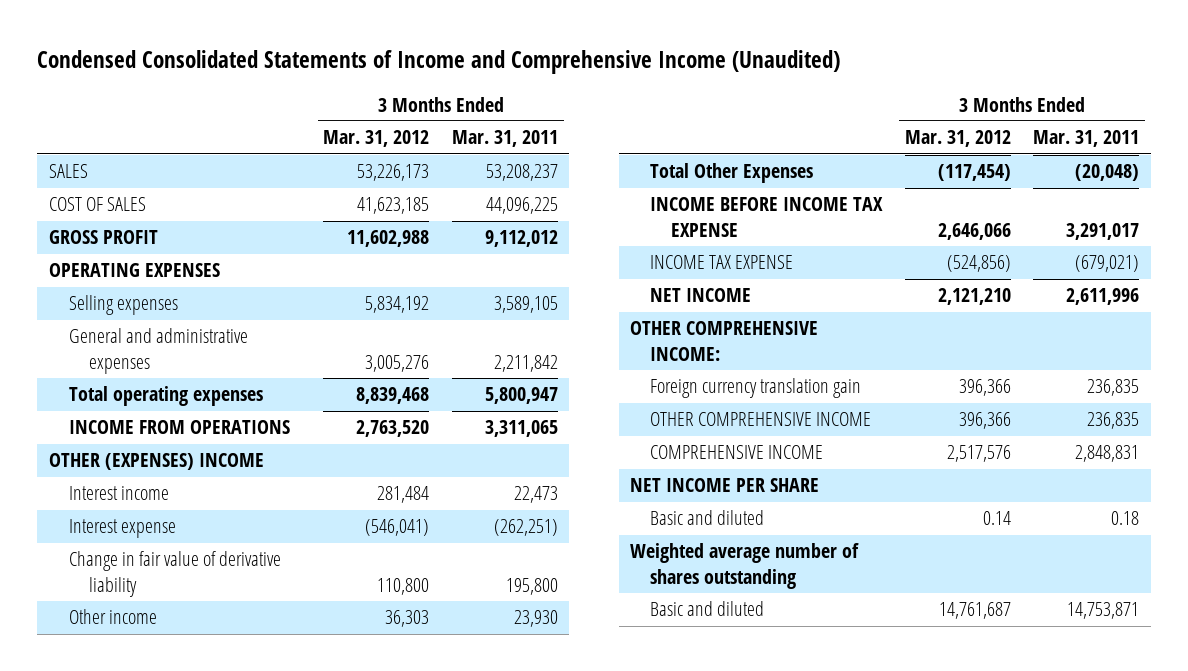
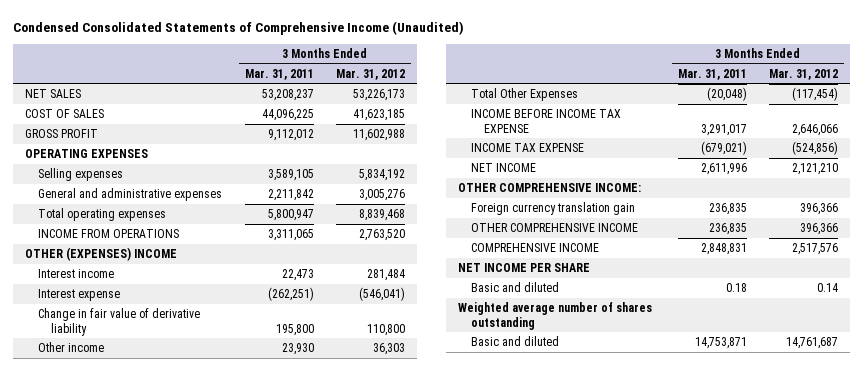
- Condensed Consolidated Statements of Income and Comprehensive Income (Unaudited)
+ Condensed Consolidated Statements of Comprehensive Income (Unaudited)
- | 3 Months Ended Mar. 31, 2012 | 3 Months Ended Mar. 31, 2011
+ | 3 Months Ended Mar. 31, 2011 | 3 Months Ended Mar. 31, 2012
- SALES | 53,226,173 | 53,208,237
+ NET SALES | 53,208,237 | 53,226,173

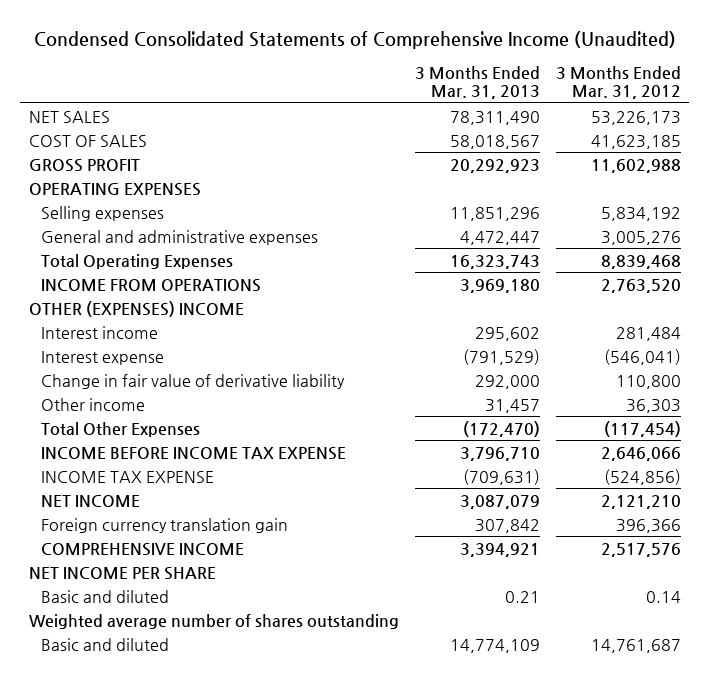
- | 3 Months Ended Mar. 31, 2011 | 3 Months Ended Mar. 31, 2012
+ | 3 Months Ended Mar. 31, 2013 | 3 Months Ended Mar. 31, 2012
- Total operating expenses | 5,800,947 | 8,839,468
+ Total Operating Expenses | 16,323,743 | 8,839,468
- OTHER COMPREHENSIVE INCOME:
- OTHER COMPREHENSIVE INCOME | 236,835 | 396,366

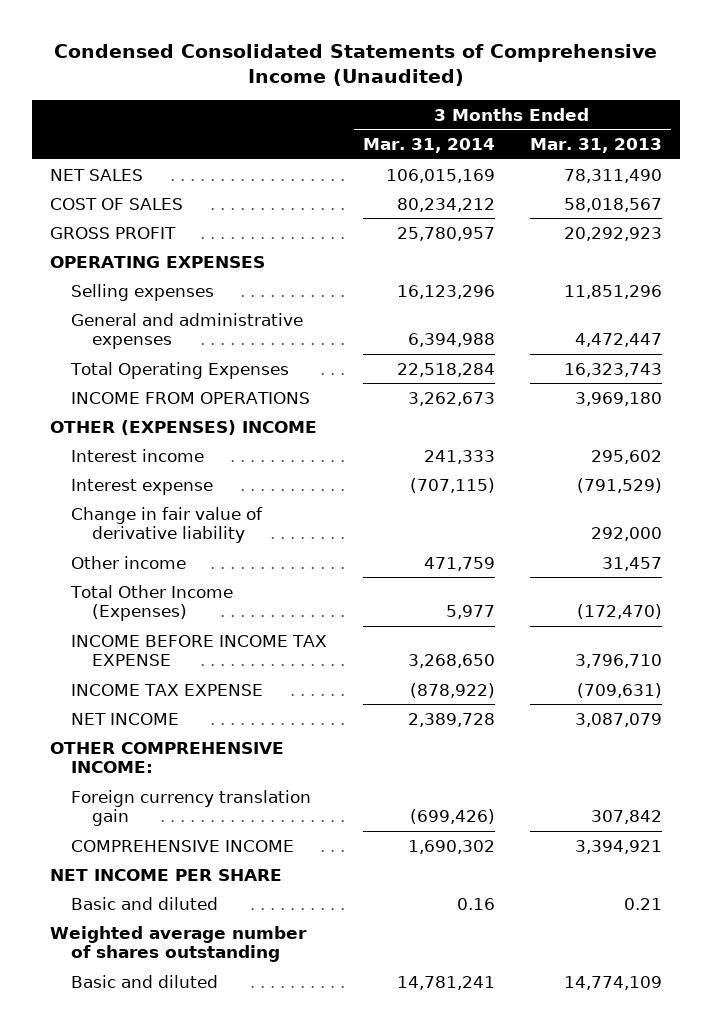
- | 3 Months Ended Mar. 31, 2013 | 3 Months Ended Mar. 31, 2012
+ | 3 Months Ended Mar. 31, 2014 | 3 Months Ended Mar. 31, 2013
- Total Other Expenses | (172,470) | (117,454)
+ Total Other Income (Expenses) | 5,977 | (172,470)
+ OTHER COMPREHENSIVE INCOME:

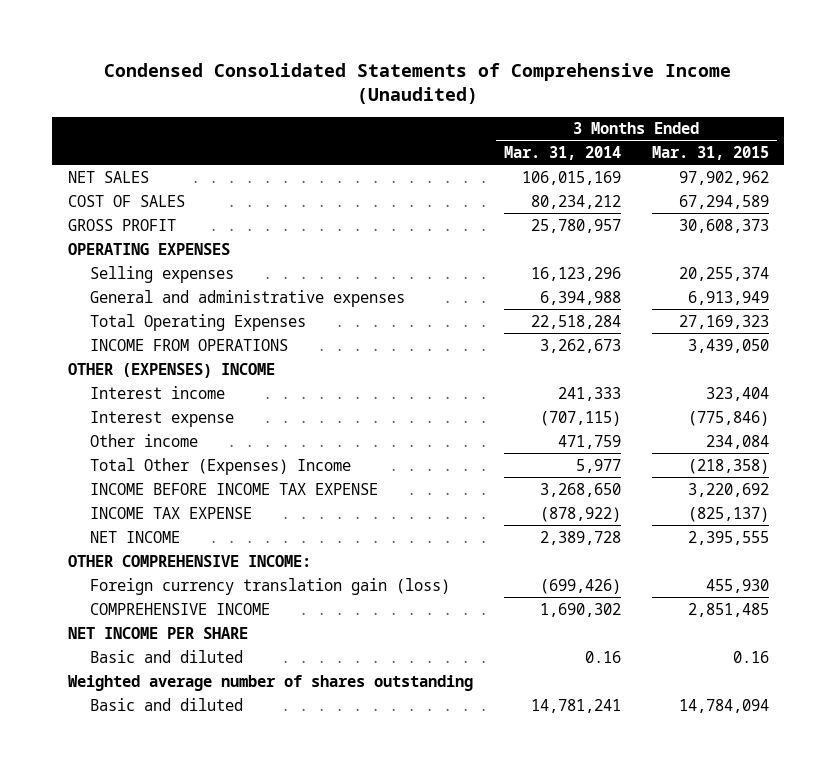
- | 3 Months Ended Mar. 31, 2014 | 3 Months Ended Mar. 31, 2013
+ | 3 Months Ended Mar. 31, 2014 | 3 Months Ended Mar. 31, 2015
- Change in fair value of derivative liability | | 292,000
- Total Other Income (Expenses) | 5,977 | (172,470)
+ Total Other (Expenses) Income | 5,977 | (218,358)
- Foreign currency translation gain | (699,426) | 307,842
+ Foreign currency translation gain (loss) | (699,426) | 455,930

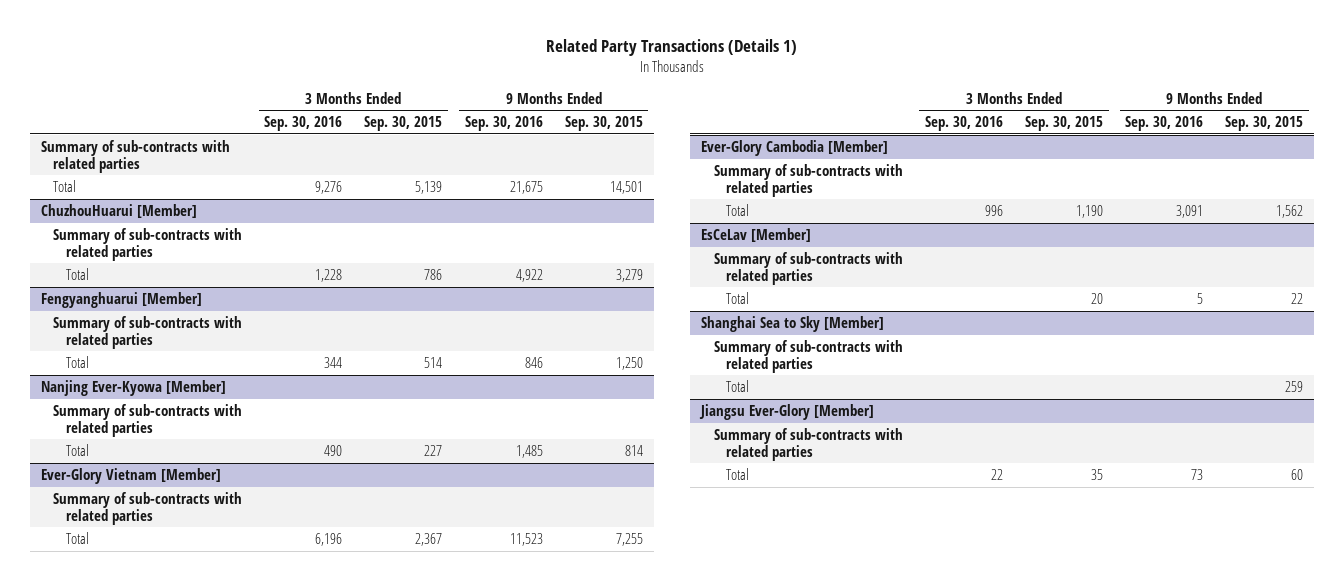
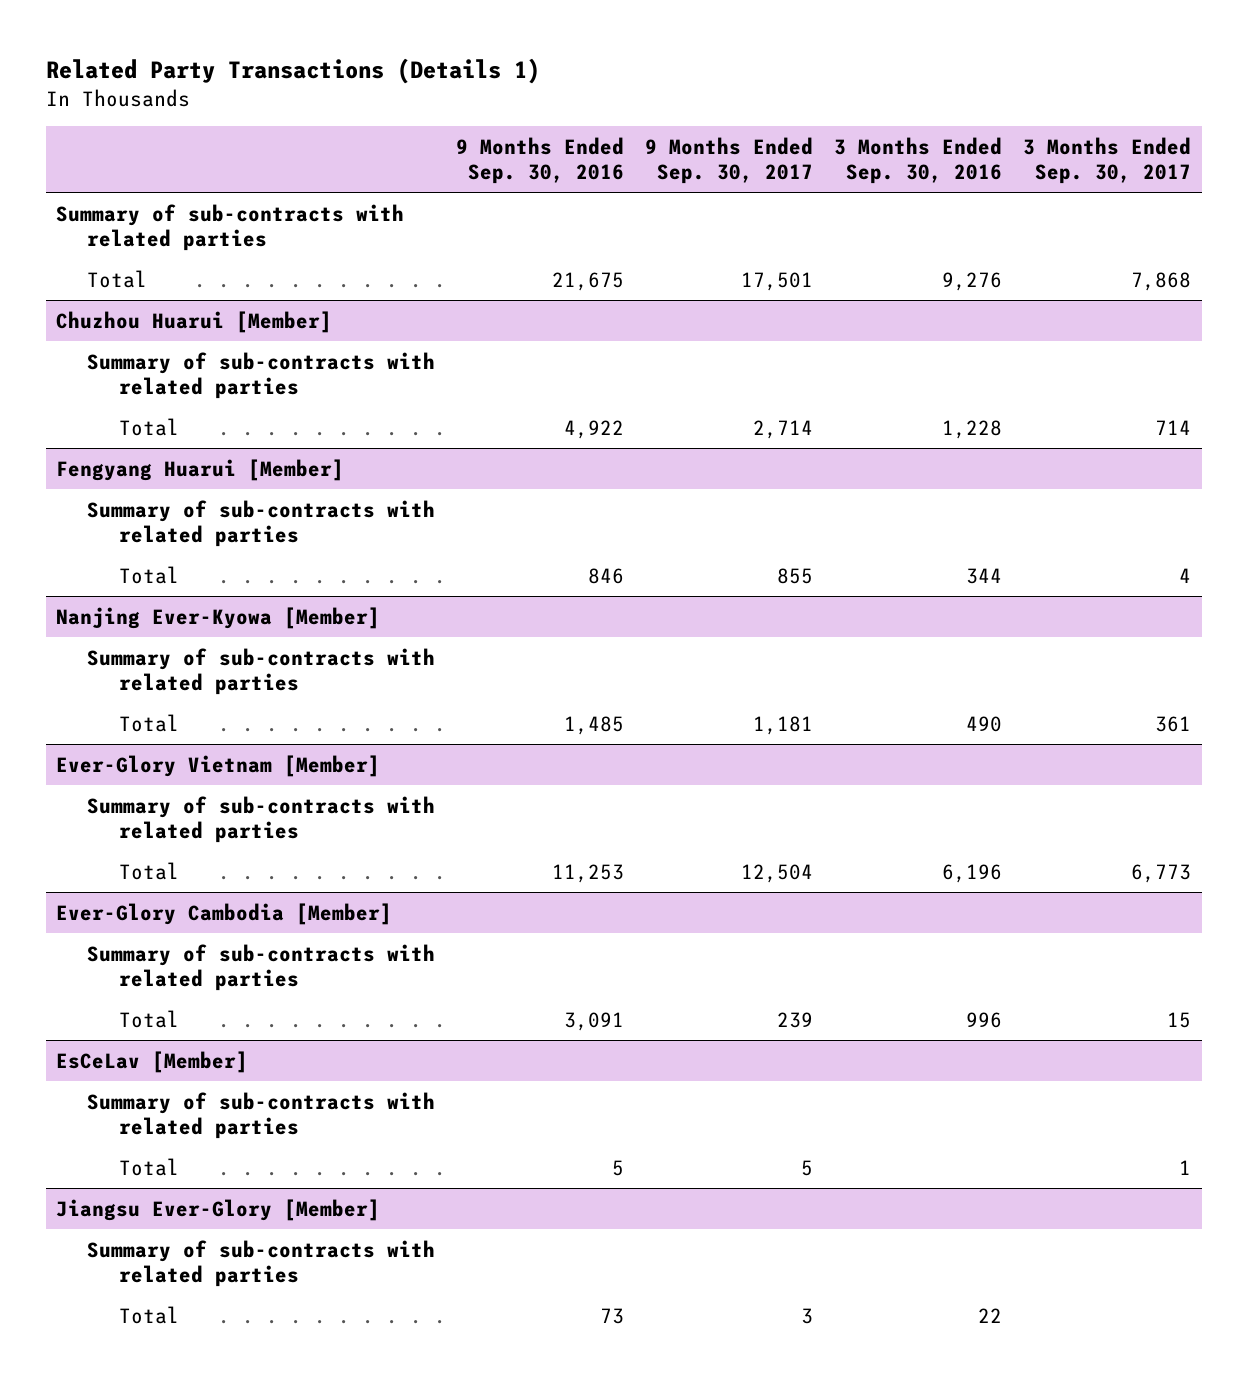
- | 3 Months Ended Sep. 30, 2016 | 3 Months Ended Sep. 30, 2015 | 9 Months Ended Sep. 30, 2016 | 9 Months Ended Sep. 30, 2015
+ | 9 Months Ended Sep. 30, 2016 | 9 Months Ended Sep. 30, 2017 | 3 Months Ended Sep. 30, 2016 | 3 Months Ended Sep. 30, 2017
- ChuzhouHuarui [Member]
+ Chuzhou Huarui [Member]
- Fengyanghuarui [Member]
+ Fengyang Huarui [Member]
@ Ever-Glory Vietnam [Member]
- Total | 6,196 | 2,367 | 11,523 | 7,255
+ Total | 11,253 | 12,504 | 6,196 | 6,773
- Shanghai Sea to Sky [Member]
- Summary of sub-contracts with related parties
- Total | | | | 259

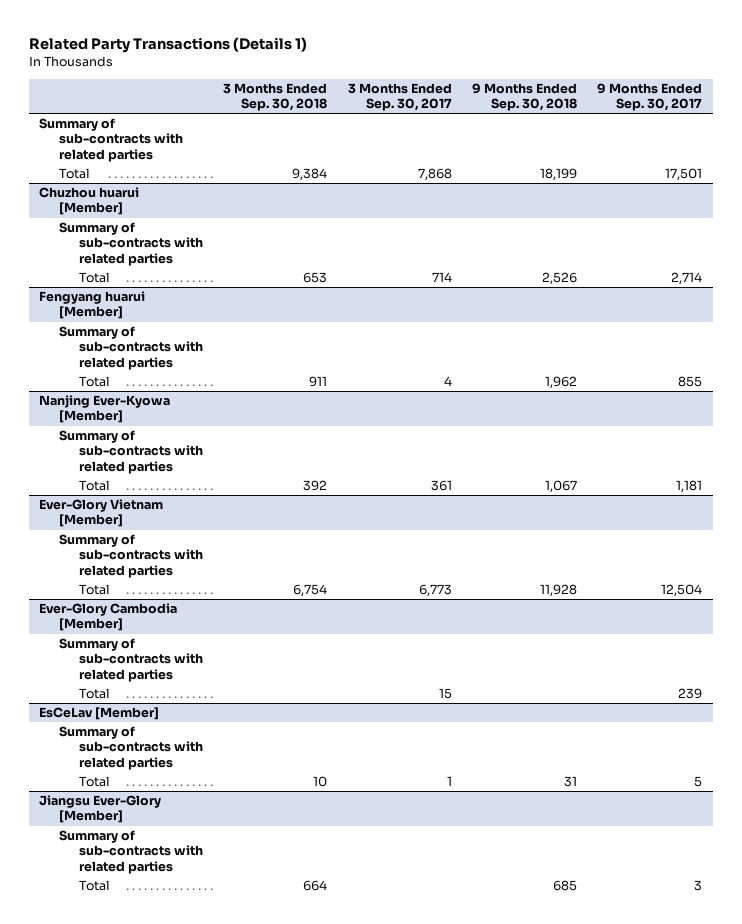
- | 9 Months Ended Sep. 30, 2016 | 9 Months Ended Sep. 30, 2017 | 3 Months Ended Sep. 30, 2016 | 3 Months Ended Sep. 30, 2017
+ | 3 Months Ended Sep. 30, 2018 | 3 Months Ended Sep. 30, 2017 | 9 Months Ended Sep. 30, 2018 | 9 Months Ended Sep. 30, 2017
- Chuzhou Huarui [Member]
+ Chuzhou huarui [Member]
- Fengyang Huarui [Member]
+ Fengyang huarui [Member]

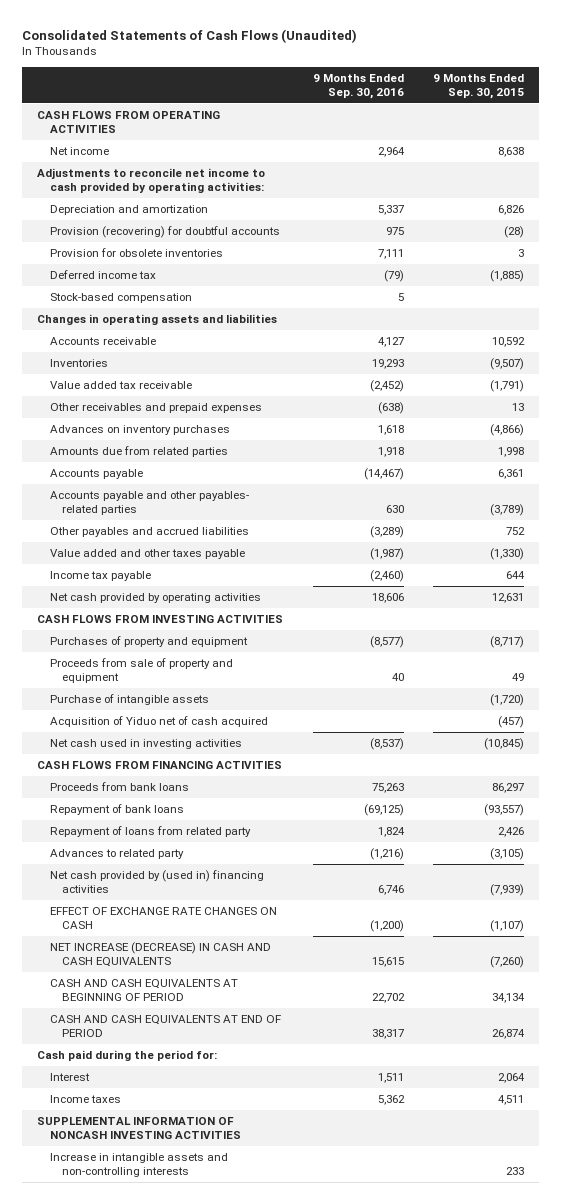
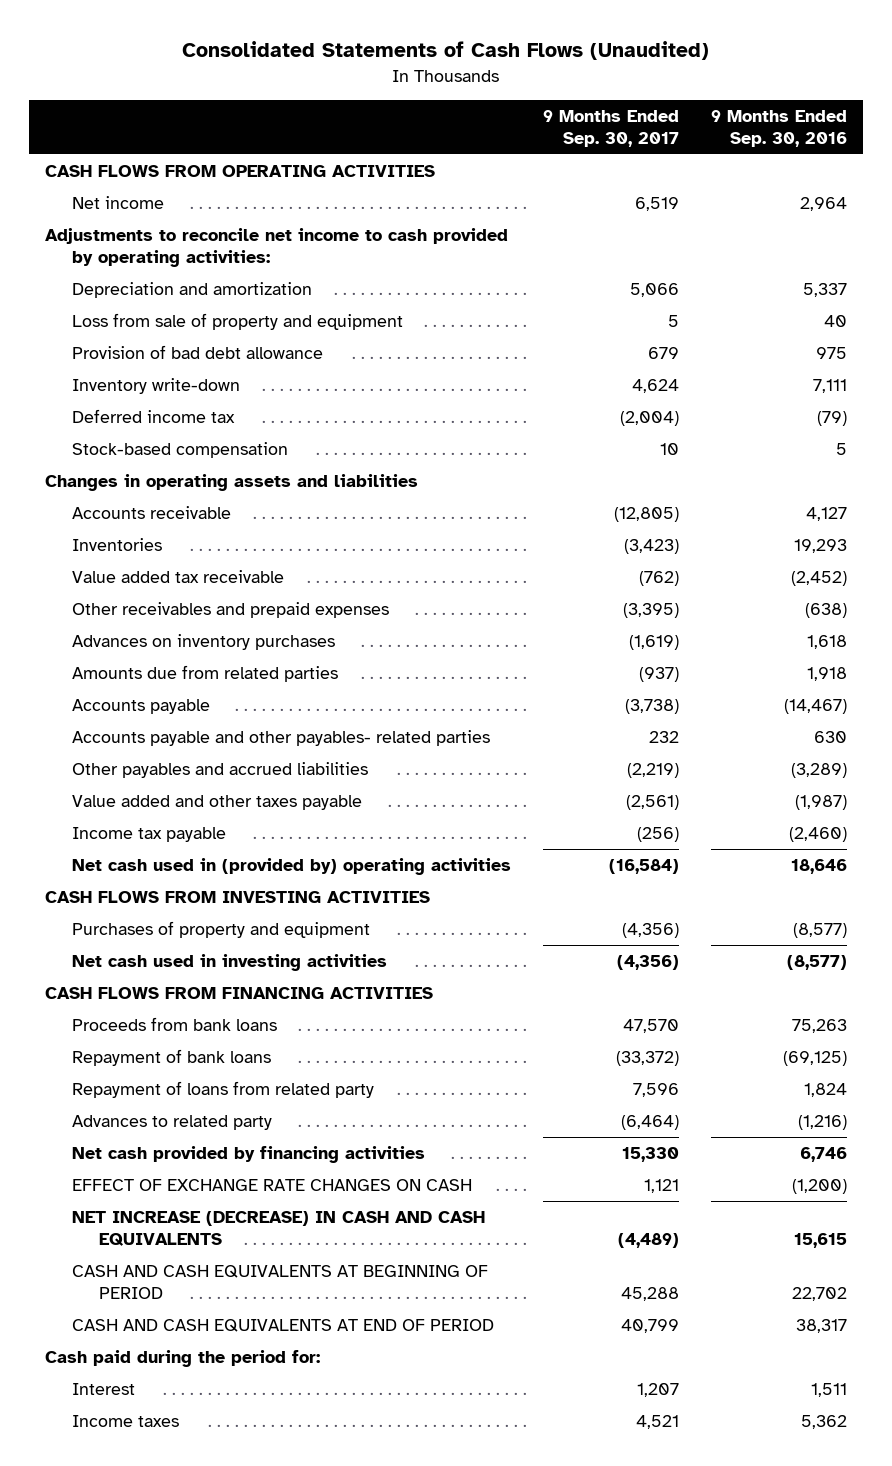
- | 9 Months Ended Sep. 30, 2016 | 9 Months Ended Sep. 30, 2015
+ | 9 Months Ended Sep. 30, 2017 | 9 Months Ended Sep. 30, 2016
- Provision (recovering) for doubtful accounts | 975 | (28)
- Provision for obsolete inventories | 7,111 | 3
+ Loss from sale of property and equipment | 5 | 40
+ Provision of bad debt allowance | 679 | 975
+ Inventory write-down | 4,624 | 7,111
- Net cash provided by operating activities | 18,606 | 12,631
+ Net cash used in (provided by) operating activities | (16,584) | 18,646
- Proceeds from sale of property and equipment | 40 | 49
- Purchase of intangible assets | | (1,720)
- Acquisition of Yiduo net of cash acquired | | (457)
- Net cash used in investing activities | (8,537) | (10,845)
+ Net cash used in investing activities | (4,356) | (8,577)
- Net cash provided by (used in) financing activities | 6,746 | (7,939)
+ Net cash provided by financing activities | 15,330 | 6,746
- SUPPLEMENTAL INFORMATION OF NONCASH INVESTING ACTIVITIES
- Increase in intangible assets and non-controlling interests | | 233

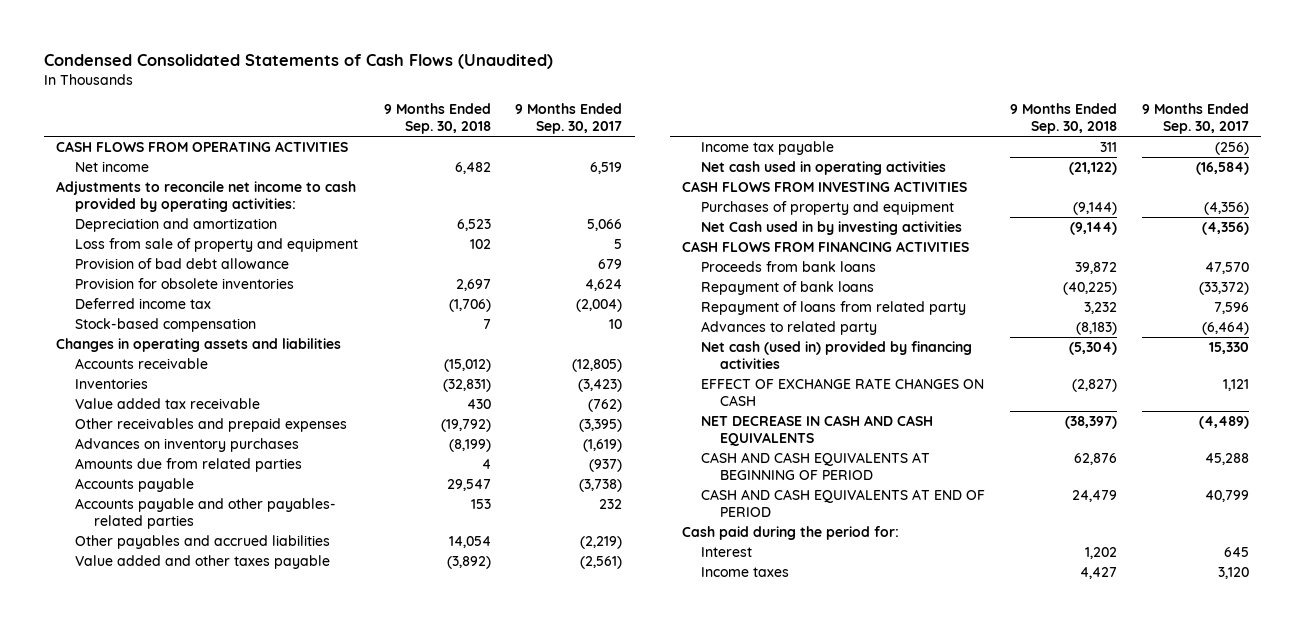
- Consolidated Statements of Cash Flows (Unaudited)
+ Condensed Consolidated Statements of Cash Flows (Unaudited)
- | 9 Months Ended Sep. 30, 2017 | 9 Months Ended Sep. 30, 2016
+ | 9 Months Ended Sep. 30, 2018 | 9 Months Ended Sep. 30, 2017
- Inventory write-down | 4,624 | 7,111
+ Provision for obsolete inventories | 2,697 | 4,624
- Net cash used in (provided by) operating activities | (16,584) | 18,646
+ Net cash used in operating activities | (21,122) | (16,584)
- Net cash used in investing activities | (4,356) | (8,577)
+ Net Cash used in by investing activities | (9,144) | (4,356)
- Net cash provided by financing activities | 15,330 | 6,746
+ Net cash (used in) provided by financing activities | (5,304) | 15,330
- NET INCREASE (DECREASE) IN CASH AND CASH EQUIVALENTS | (4,489) | 15,615
+ NET DECREASE IN CASH AND CASH EQUIVALENTS | (38,397) | (4,489)
- Interest | 1,207 | 1,511
- Income taxes | 4,521 | 5,362
+ Interest | 1,202 | 645
+ Income taxes | 4,427 | 3,120

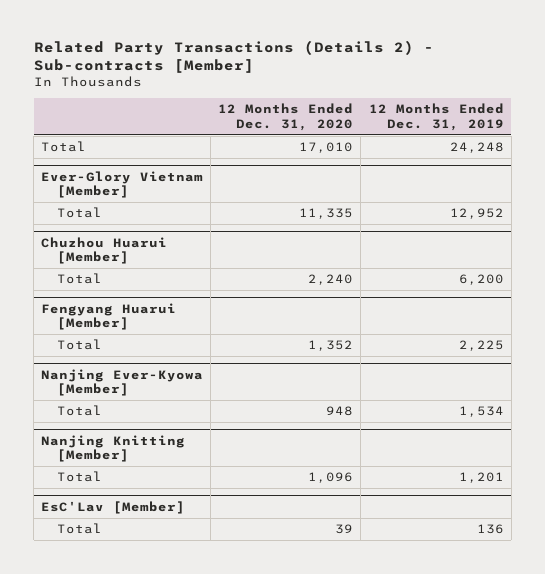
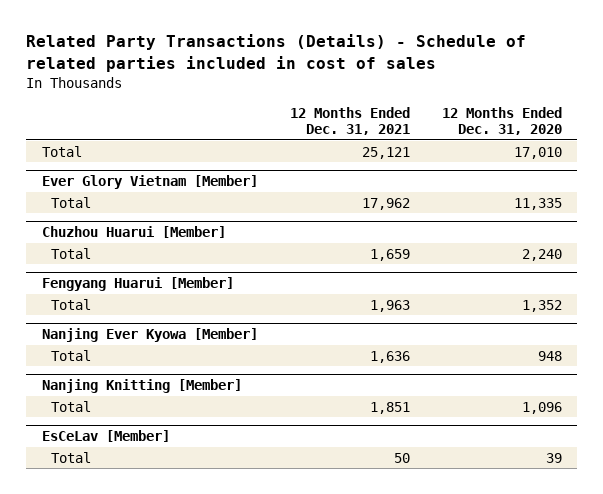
- Related Party Transactions (Details 2) - Sub-contracts [Member]
+ Related Party Transactions (Details) - Schedule of related parties included in cost of sales
- | 12 Months Ended Dec. 31, 2020 | 12 Months Ended Dec. 31, 2019
+ | 12 Months Ended Dec. 31, 2021 | 12 Months Ended Dec. 31, 2020
- Ever-Glory Vietnam [Member]
+ Ever Glory Vietnam [Member]
- Nanjing Ever-Kyowa [Member]
+ Nanjing Ever Kyowa [Member]
- EsC'Lav [Member]
+ EsCeLav [Member]

